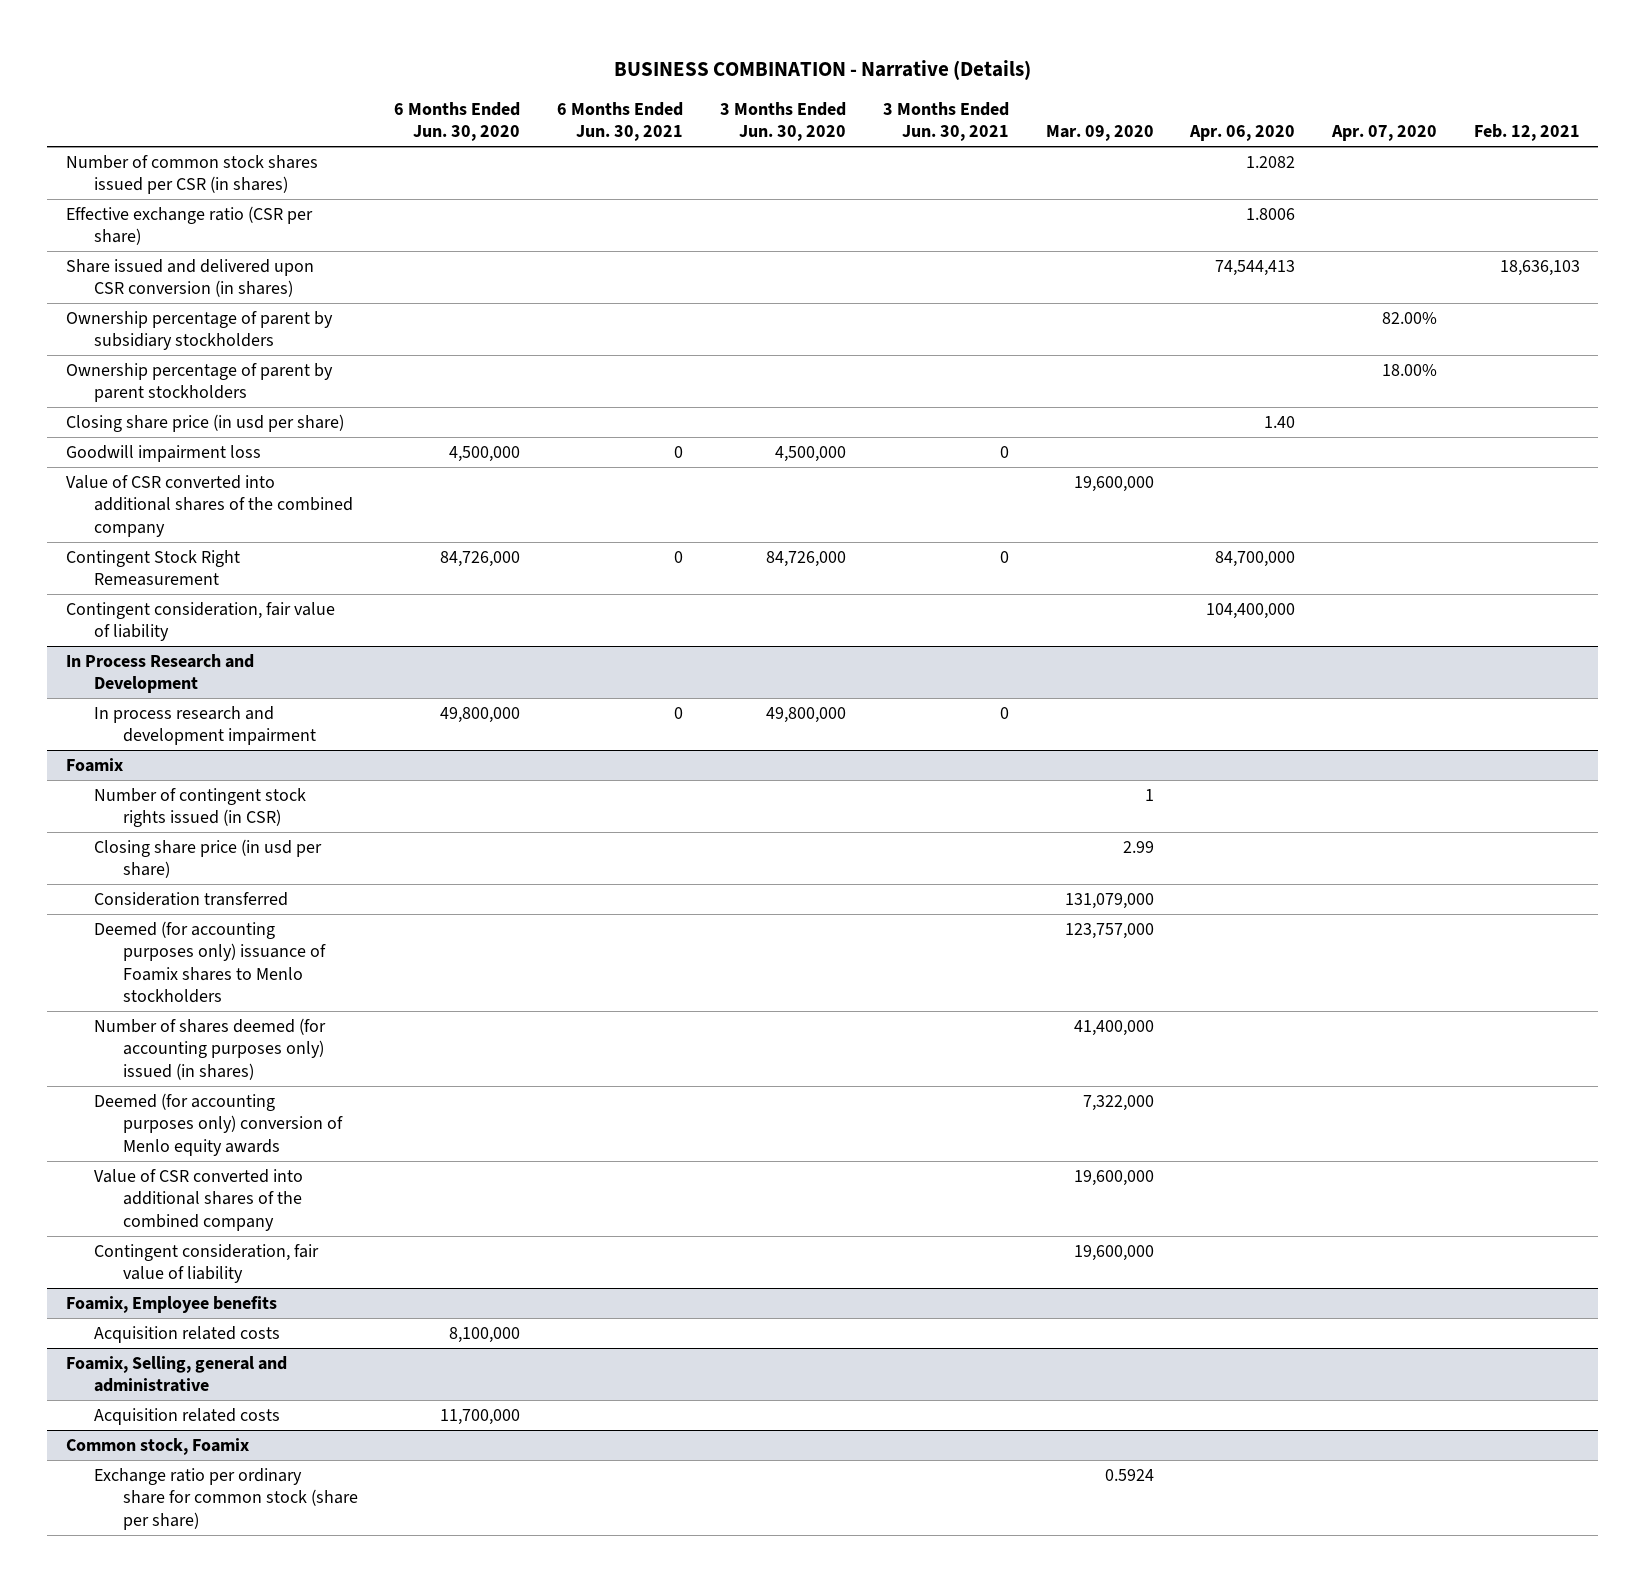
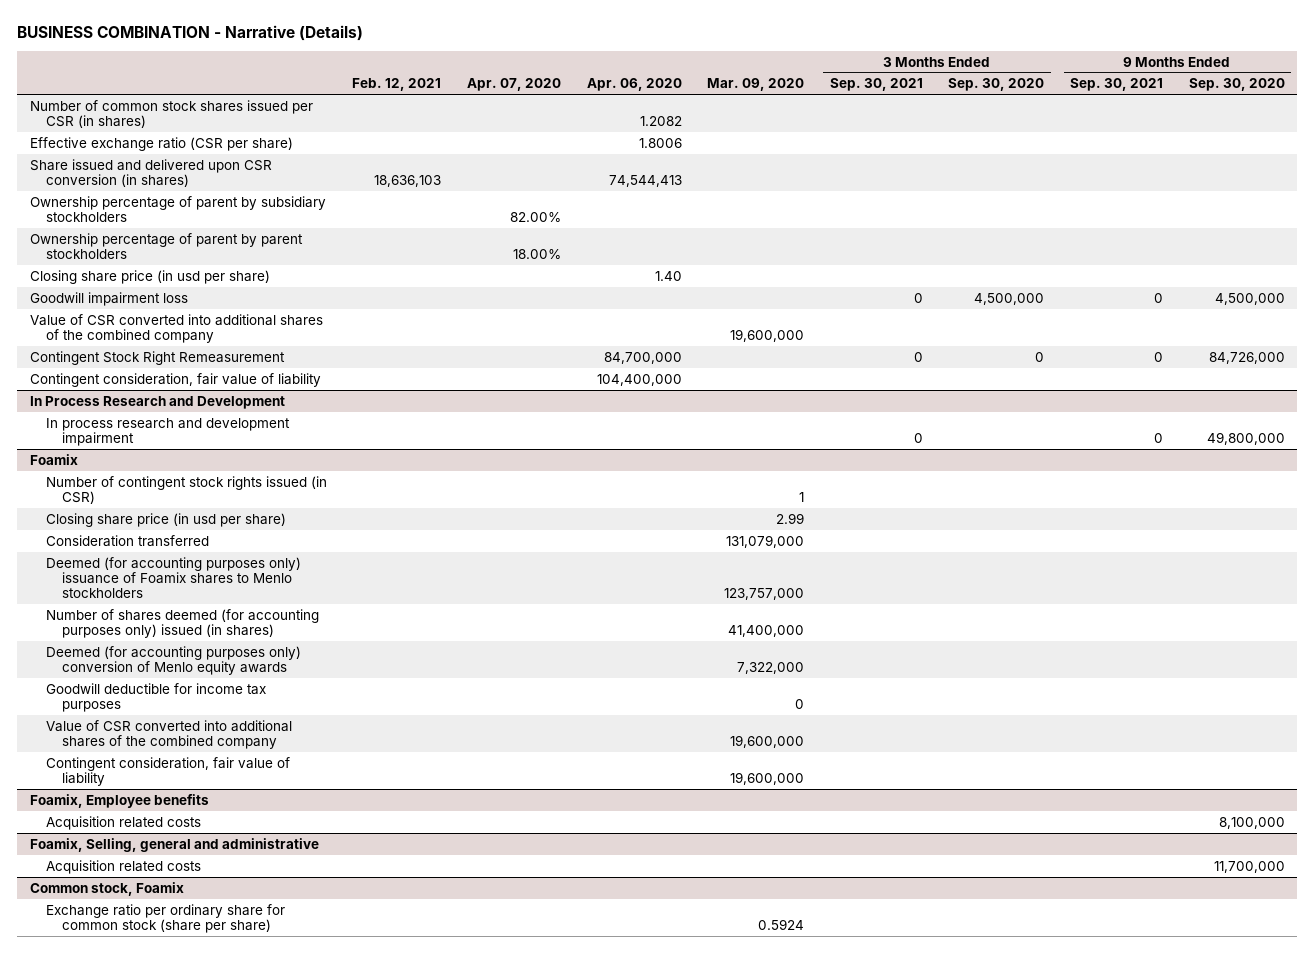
- | 6 Months Ended Jun. 30, 2020 | 6 Months Ended Jun. 30, 2021 | 3 Months Ended Jun. 30, 2020 | 3 Months Ended Jun. 30, 2021 | Mar. 09, 2020 | Apr. 06, 2020 | Apr. 07, 2020 | Feb. 12, 2021
+ | Feb. 12, 2021 | Apr. 07, 2020 | Apr. 06, 2020 | Mar. 09, 2020 | 3 Months Ended Sep. 30, 2021 | 3 Months Ended Sep. 30, 2020 | 9 Months Ended Sep. 30, 2021 | 9 Months Ended Sep. 30, 2020
@ Foamix
+ Goodwill deductible for income tax purposes | | | | 0 | | | |

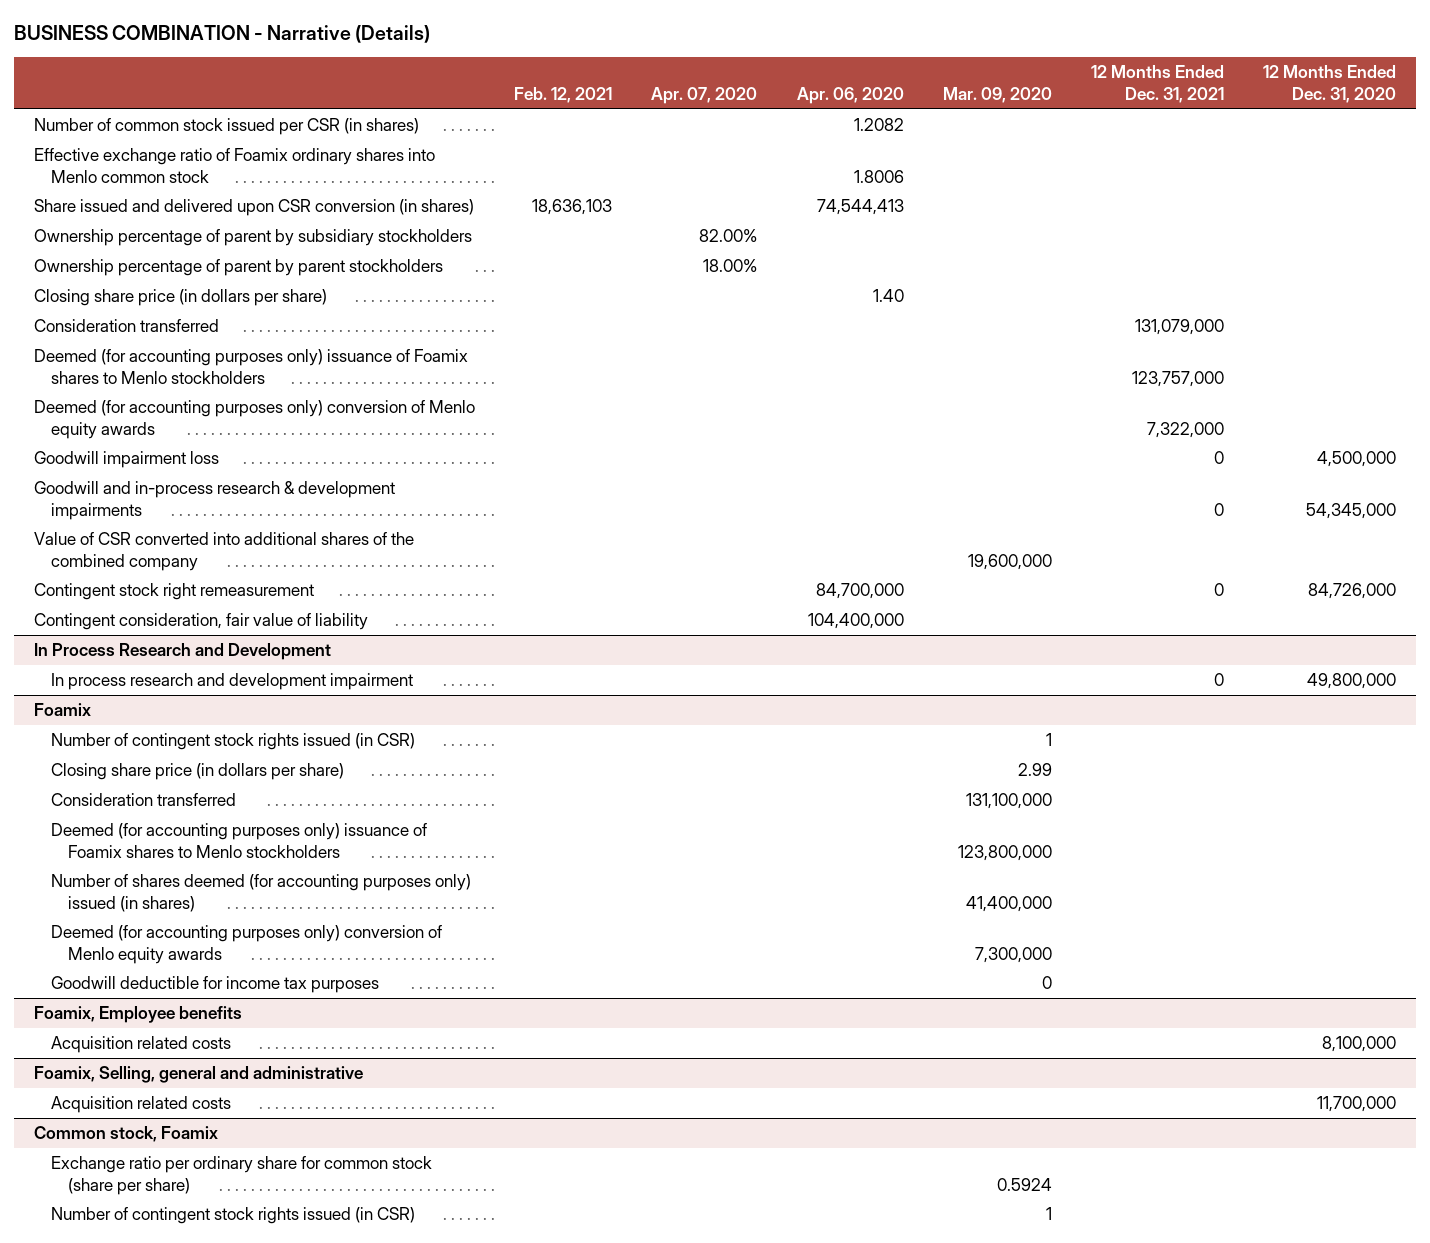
- | Feb. 12, 2021 | Apr. 07, 2020 | Apr. 06, 2020 | Mar. 09, 2020 | 3 Months Ended Sep. 30, 2021 | 3 Months Ended Sep. 30, 2020 | 9 Months Ended Sep. 30, 2021 | 9 Months Ended Sep. 30, 2020
+ | Feb. 12, 2021 | Apr. 07, 2020 | Apr. 06, 2020 | Mar. 09, 2020 | 12 Months Ended Dec. 31, 2021 | 12 Months Ended Dec. 31, 2020
- Number of common stock shares issued per CSR (in shares) | | | 1.2082 | | | | |
- Effective exchange ratio (CSR per share) | | | 1.8006 | | | | |
+ Number of common stock issued per CSR (in shares) | | | 1.2082 | | |
+ Effective exchange ratio of Foamix ordinary shares into Menlo common stock | | | 1.8006 | | |
- Closing share price (in usd per share) | | | 1.40 | | | | |
+ Closing share price (in dollars per share) | | | 1.40 | | |
+ Consideration transferred | | | | | 131,079,000 |
+ Deemed (for accounting purposes only) issuance of Foamix shares to Menlo stockholders | | | | | 123,757,000 |
+ Deemed (for accounting purposes only) conversion of Menlo equity awards | | | | | 7,322,000 |
+ Goodwill and in-process research & development impairments | | | | | 0 | 54,345,000
- Contingent Stock Right Remeasurement | | | 84,700,000 | | 0 | 0 | 0 | 84,726,000
+ Contingent stock right remeasurement | | | 84,700,000 | | 0 | 84,726,000
@ Foamix
- Closing share price (in usd per share) | | | | 2.99 | | | |
- Consideration transferred | | | | 131,079,000 | | | |
- Deemed (for accounting purposes only) issuance of Foamix shares to Menlo stockholders | | | | 123,757,000 | | | |
+ Closing share price (in dollars per share) | | | | 2.99 | |
+ Consideration transferred | | | | 131,100,000 | |
+ Deemed (for accounting purposes only) issuance of Foamix shares to Menlo stockholders | | | | 123,800,000 | |
- Deemed (for accounting purposes only) conversion of Menlo equity awards | | | | 7,322,000 | | | |
+ Deemed (for accounting purposes only) conversion of Menlo equity awards | | | | 7,300,000 | |
- Value of CSR converted into additional shares of the combined company | | | | 19,600,000 | | | |
- Contingent consideration, fair value of liability | | | | 19,600,000 | | | |
@ Common stock, Foamix
+ Number of contingent stock rights issued (in CSR) | | | | 1 | |

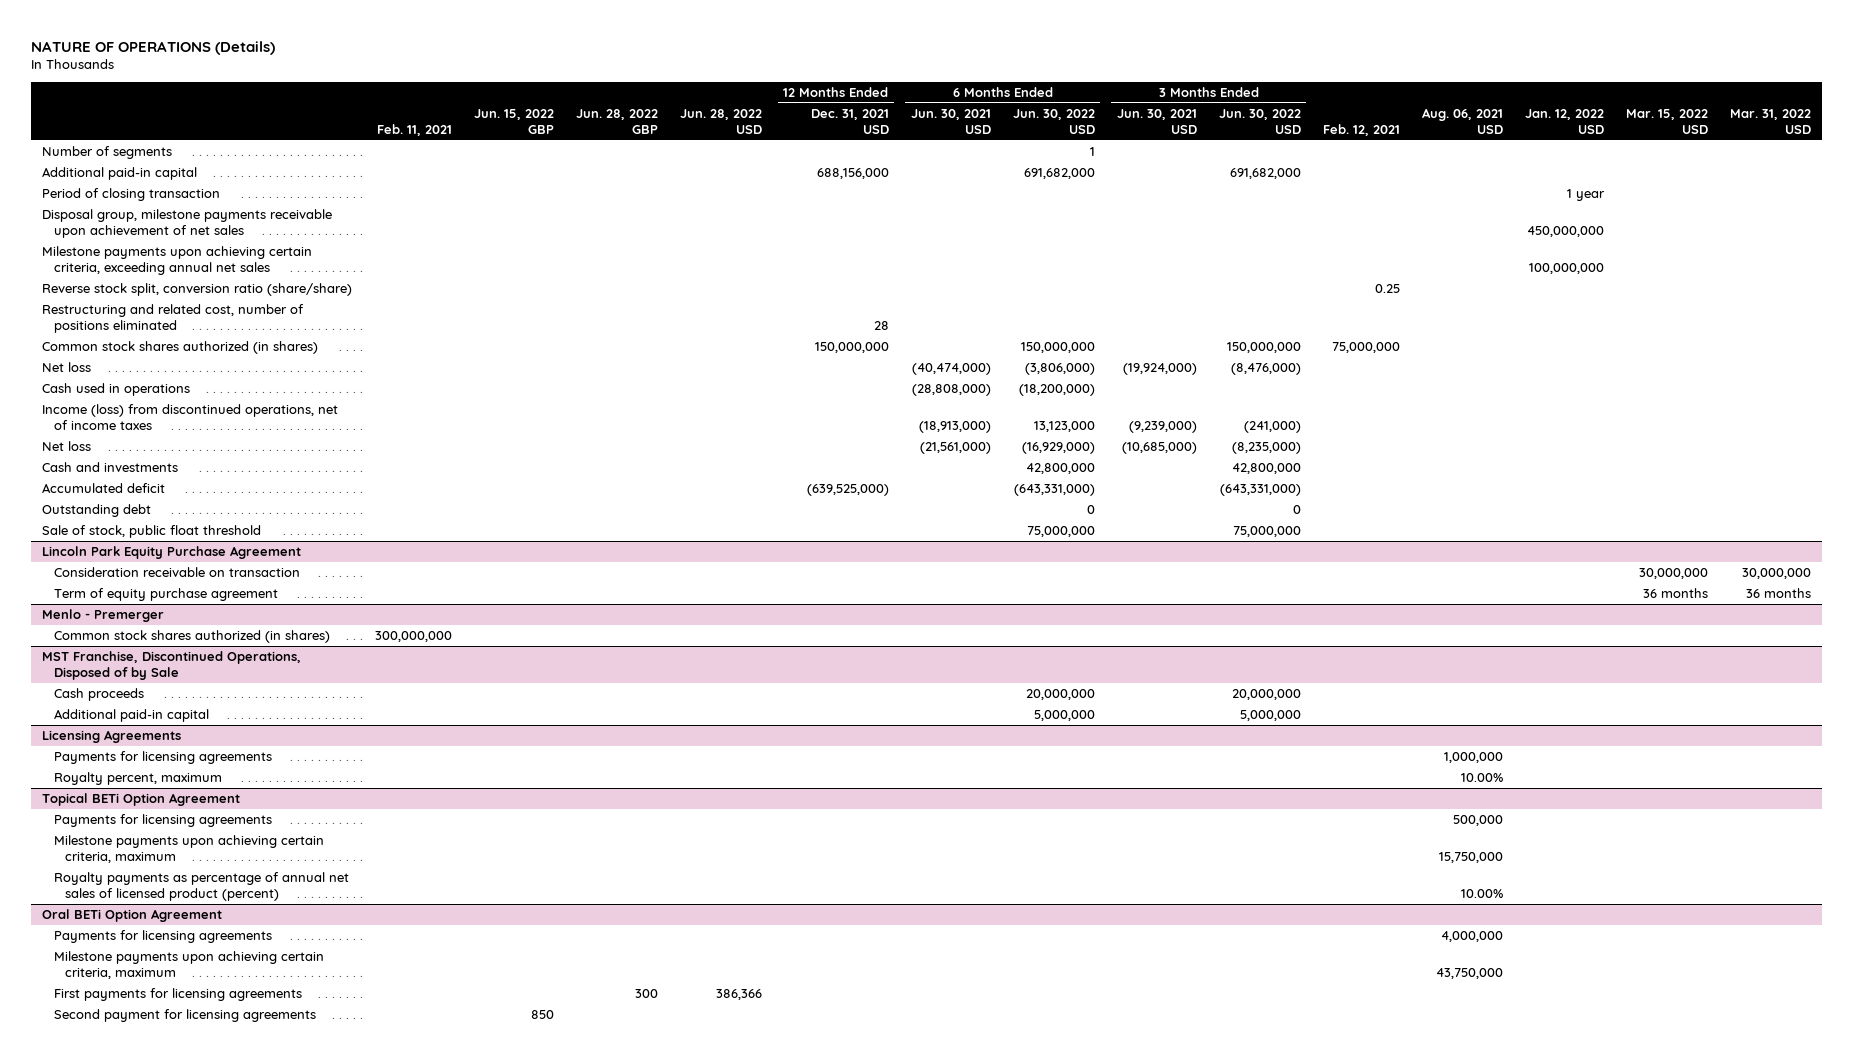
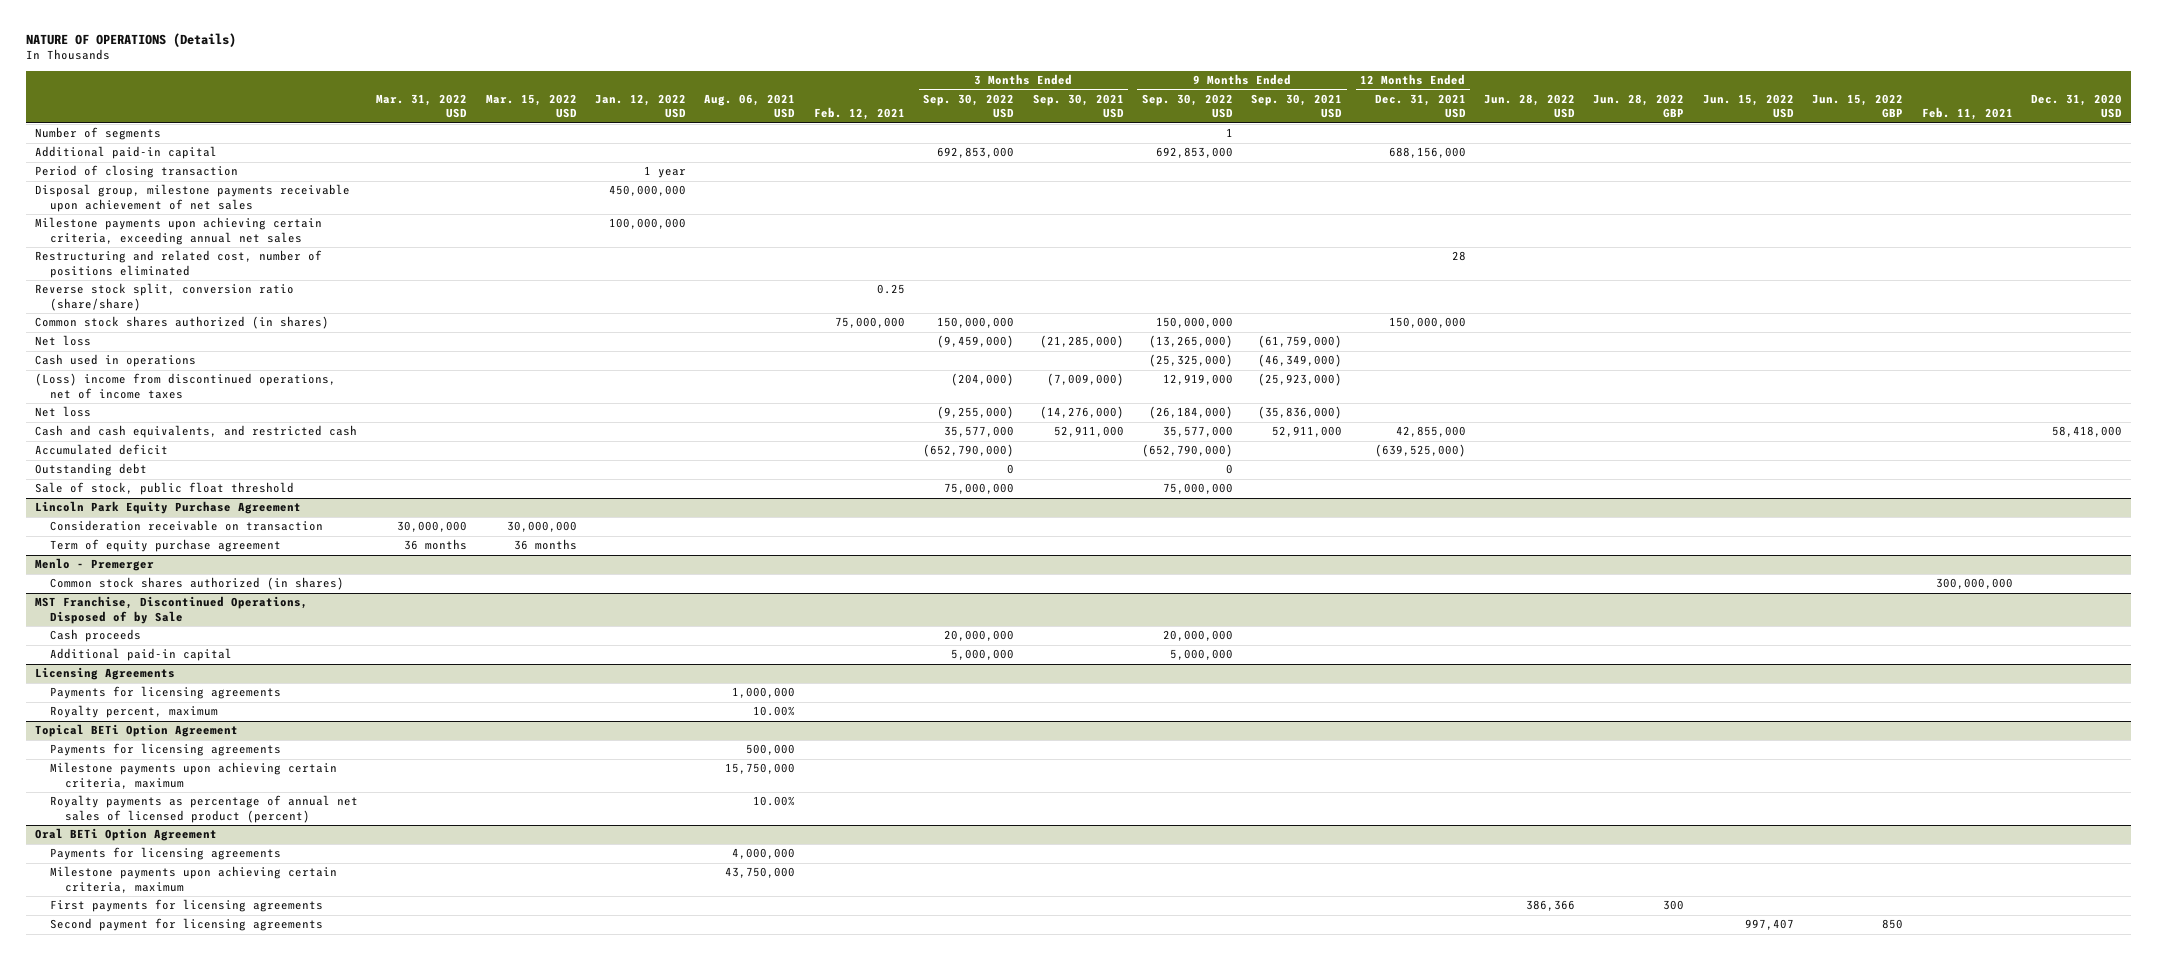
- | Feb. 11, 2021 | Jun. 15, 2022 GBP | Jun. 28, 2022 GBP | Jun. 28, 2022 USD | 12 Months Ended Dec. 31, 2021 USD | 6 Months Ended Jun. 30, 2021 USD | 6 Months Ended Jun. 30, 2022 USD | 3 Months Ended Jun. 30, 2021 USD | 3 Months Ended Jun. 30, 2022 USD | Feb. 12, 2021 | Aug. 06, 2021 USD | Jan. 12, 2022 USD | Mar. 15, 2022 USD | Mar. 31, 2022 USD
+ | Mar. 31, 2022 USD | Mar. 15, 2022 USD | Jan. 12, 2022 USD | Aug. 06, 2021 USD | Feb. 12, 2021 | 3 Months Ended Sep. 30, 2022 USD | 3 Months Ended Sep. 30, 2021 USD | 9 Months Ended Sep. 30, 2022 USD | 9 Months Ended Sep. 30, 2021 USD | 12 Months Ended Dec. 31, 2021 USD | Jun. 28, 2022 USD | Jun. 28, 2022 GBP | Jun. 15, 2022 USD | Jun. 15, 2022 GBP | Feb. 11, 2021 | Dec. 31, 2020 USD
moved down: Reverse stock split, conversion ratio (share/share) | | | | | 0.25 | | | | | | | | | | |
- Income (loss) from discontinued operations, net of income taxes | | | | | | (18,913,000) | 13,123,000 | (9,239,000) | (241,000) | | | | |
+ (Loss) income from discontinued operations, net of income taxes | | | | | | (204,000) | (7,009,000) | 12,919,000 | (25,923,000) | | | | | | |
- Cash and investments | | | | | | | 42,800,000 | | 42,800,000 | | | | |
+ Cash and cash equivalents, and restricted cash | | | | | | 35,577,000 | 52,911,000 | 35,577,000 | 52,911,000 | 42,855,000 | | | | | | 58,418,000

